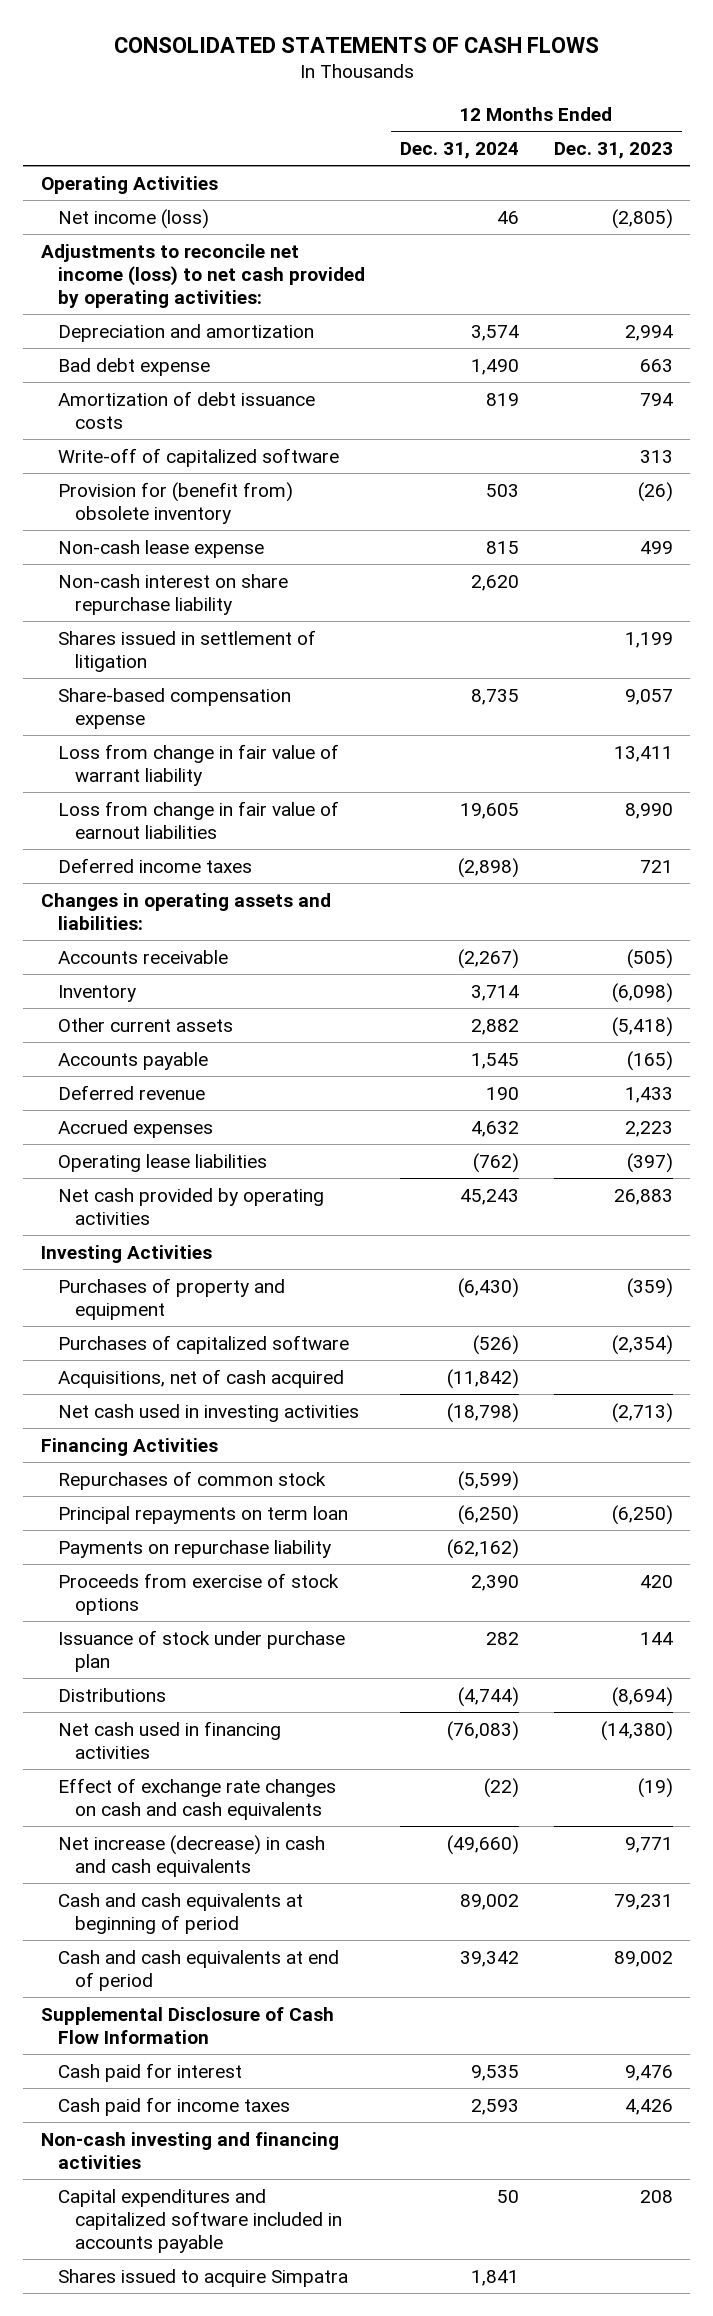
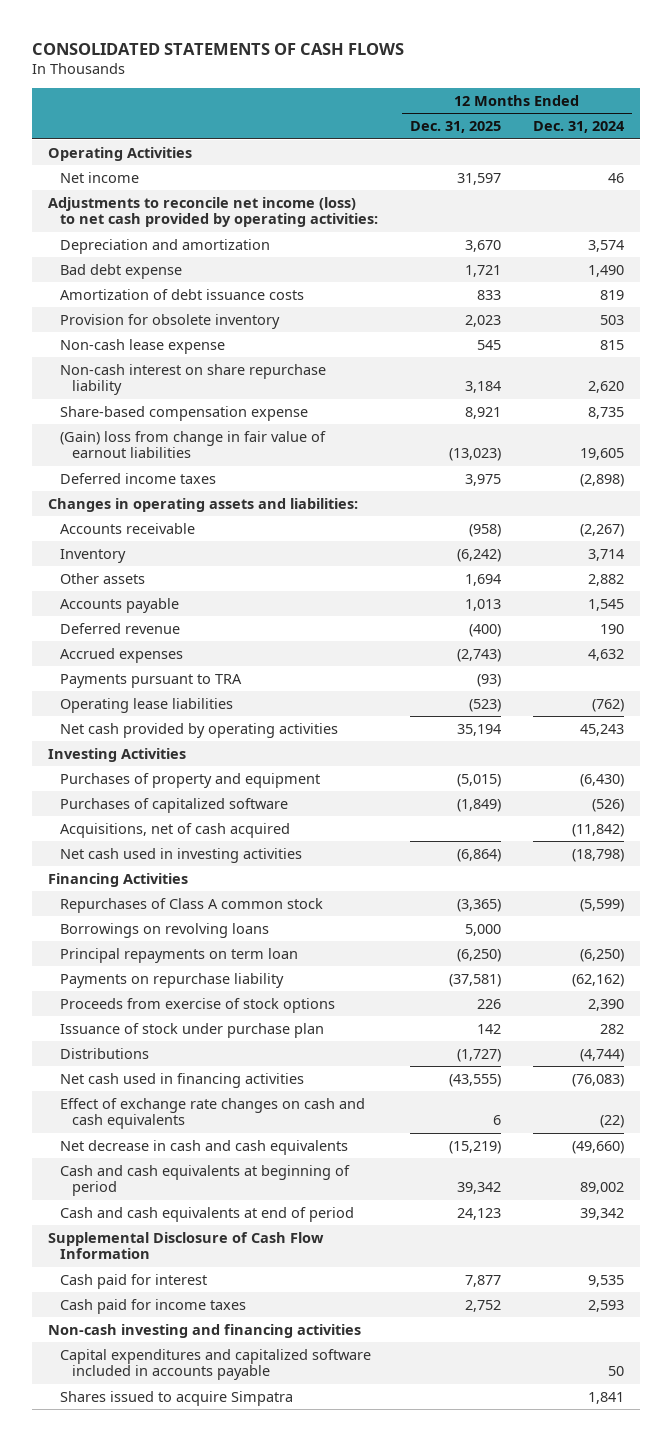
- | 12 Months Ended Dec. 31, 2024 | 12 Months Ended Dec. 31, 2023
+ | 12 Months Ended Dec. 31, 2025 | 12 Months Ended Dec. 31, 2024
- Net income (loss) | 46 | (2,805)
+ Net income | 31,597 | 46
- Write-off of capitalized software | | 313
- Provision for (benefit from) obsolete inventory | 503 | (26)
+ Provision for obsolete inventory | 2,023 | 503
- Shares issued in settlement of litigation | | 1,199
- Loss from change in fair value of warrant liability | | 13,411
- Loss from change in fair value of earnout liabilities | 19,605 | 8,990
+ (Gain) loss from change in fair value of earnout liabilities | (13,023) | 19,605
- Other current assets | 2,882 | (5,418)
+ Other assets | 1,694 | 2,882
+ Payments pursuant to TRA | (93) |
- Repurchases of common stock | (5,599) |
+ Repurchases of Class A common stock | (3,365) | (5,599)
+ Borrowings on revolving loans | 5,000 |
- Net increase (decrease) in cash and cash equivalents | (49,660) | 9,771
+ Net decrease in cash and cash equivalents | (15,219) | (49,660)

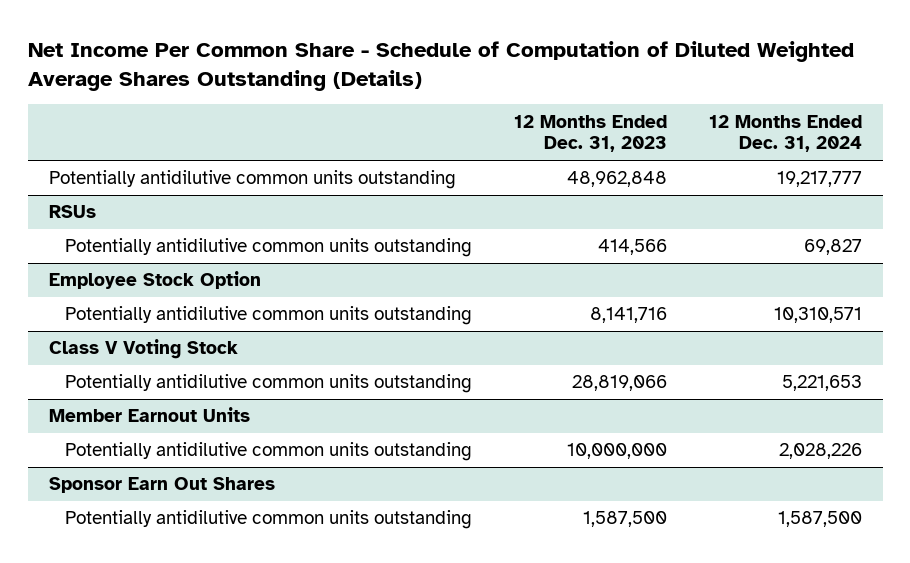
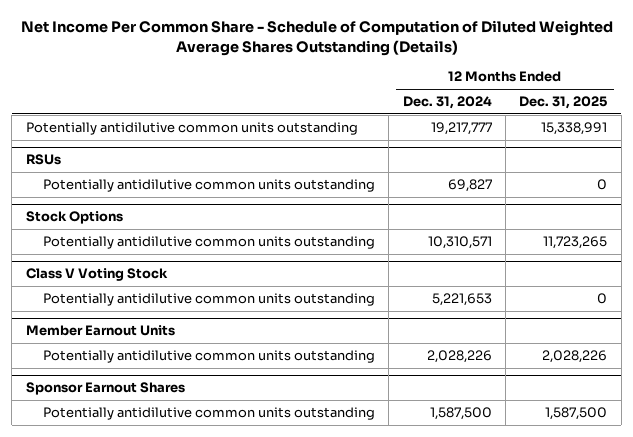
- | 12 Months Ended Dec. 31, 2023 | 12 Months Ended Dec. 31, 2024
+ | 12 Months Ended Dec. 31, 2024 | 12 Months Ended Dec. 31, 2025
- Employee Stock Option
+ Stock Options
- Sponsor Earn Out Shares
+ Sponsor Earnout Shares

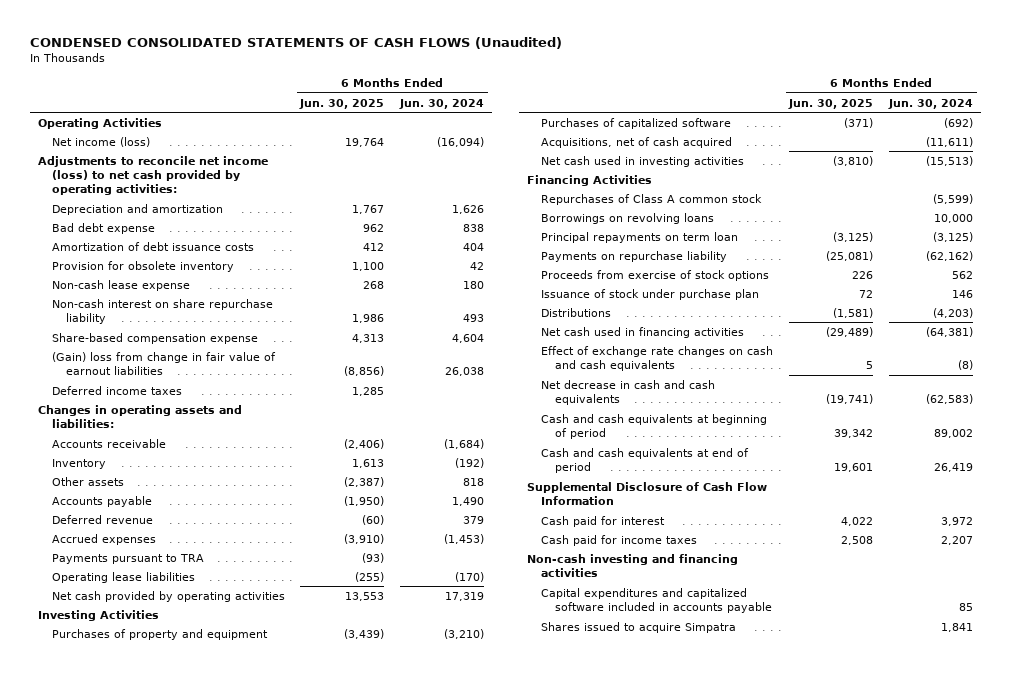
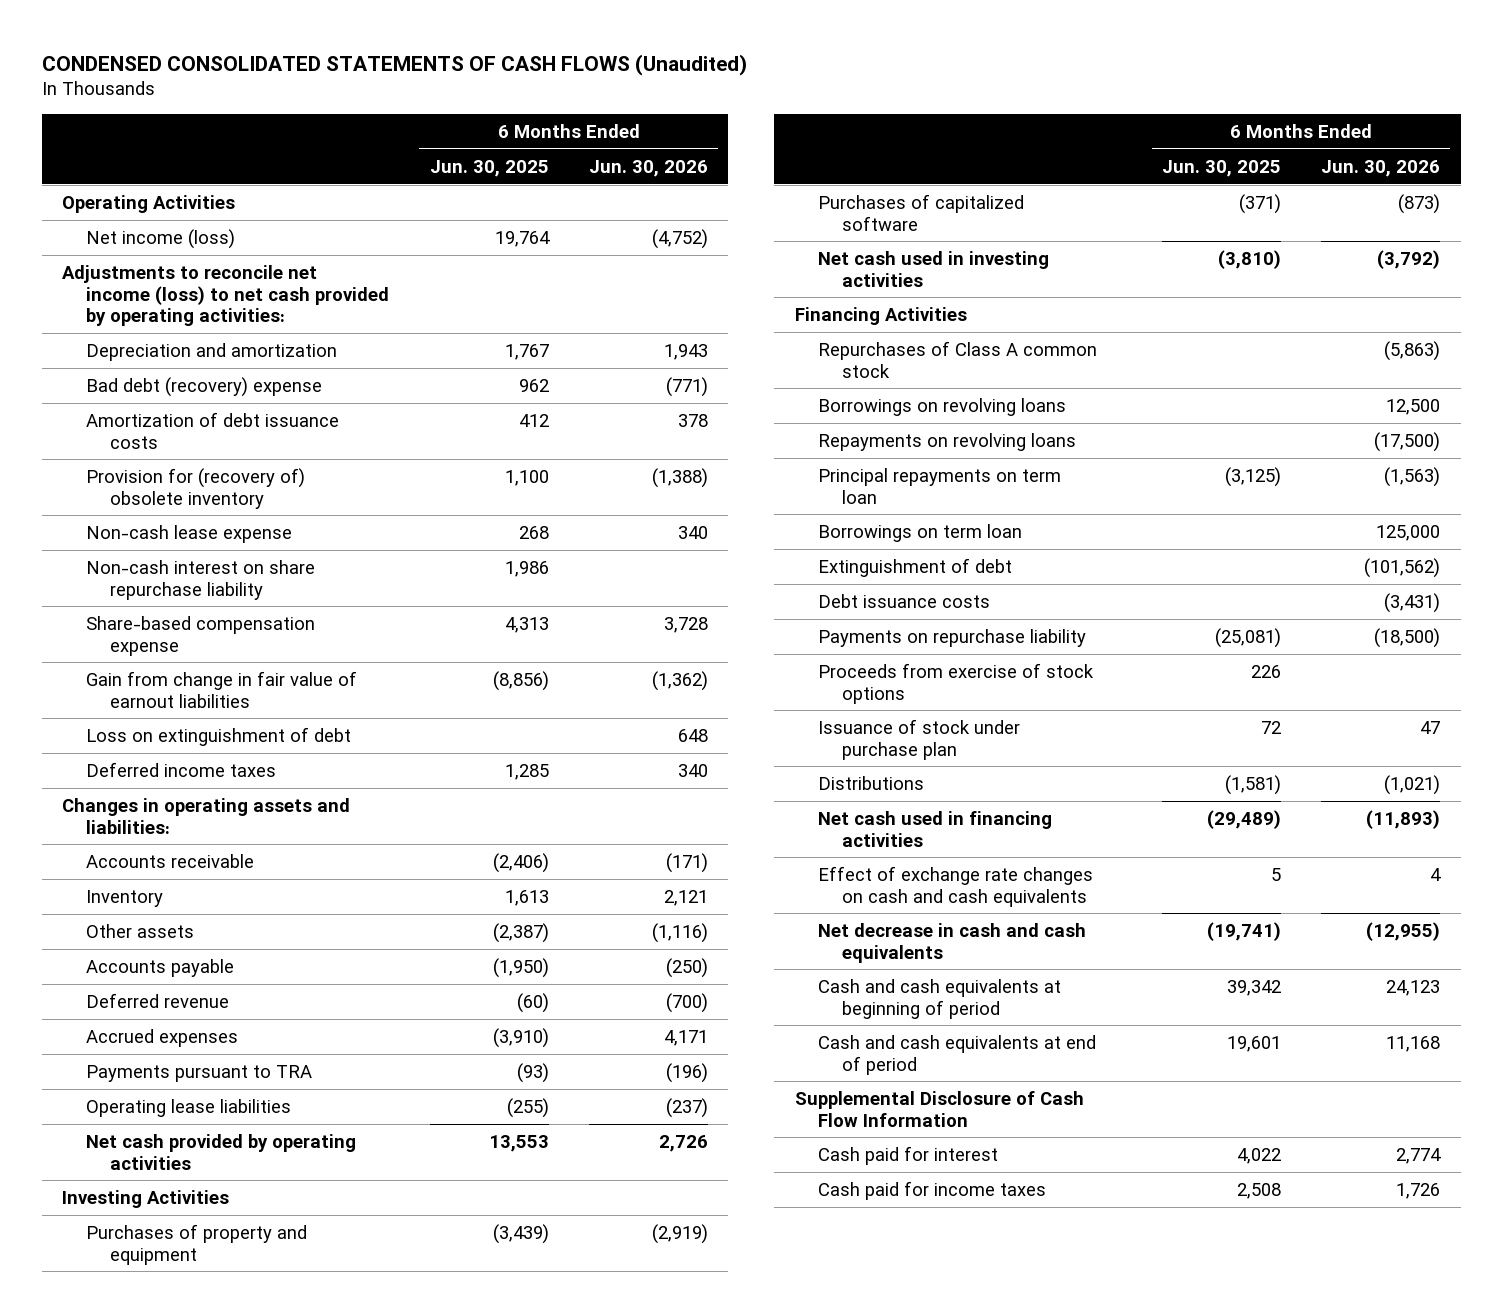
- | 6 Months Ended Jun. 30, 2025 | 6 Months Ended Jun. 30, 2024
+ | 6 Months Ended Jun. 30, 2025 | 6 Months Ended Jun. 30, 2026
- Bad debt expense | 962 | 838
+ Bad debt (recovery) expense | 962 | (771)
- Provision for obsolete inventory | 1,100 | 42
+ Provision for (recovery of) obsolete inventory | 1,100 | (1,388)
- (Gain) loss from change in fair value of earnout liabilities | (8,856) | 26,038
+ Gain from change in fair value of earnout liabilities | (8,856) | (1,362)
+ Loss on extinguishment of debt | | 648
- Acquisitions, net of cash acquired | | (11,611)
+ Repayments on revolving loans | | (17,500)
+ Borrowings on term loan | | 125,000
+ Extinguishment of debt | | (101,562)
+ Debt issuance costs | | (3,431)
- Non-cash investing and financing activities
- Capital expenditures and capitalized software included in accounts payable | | 85
- Shares issued to acquire Simpatra | | 1,841

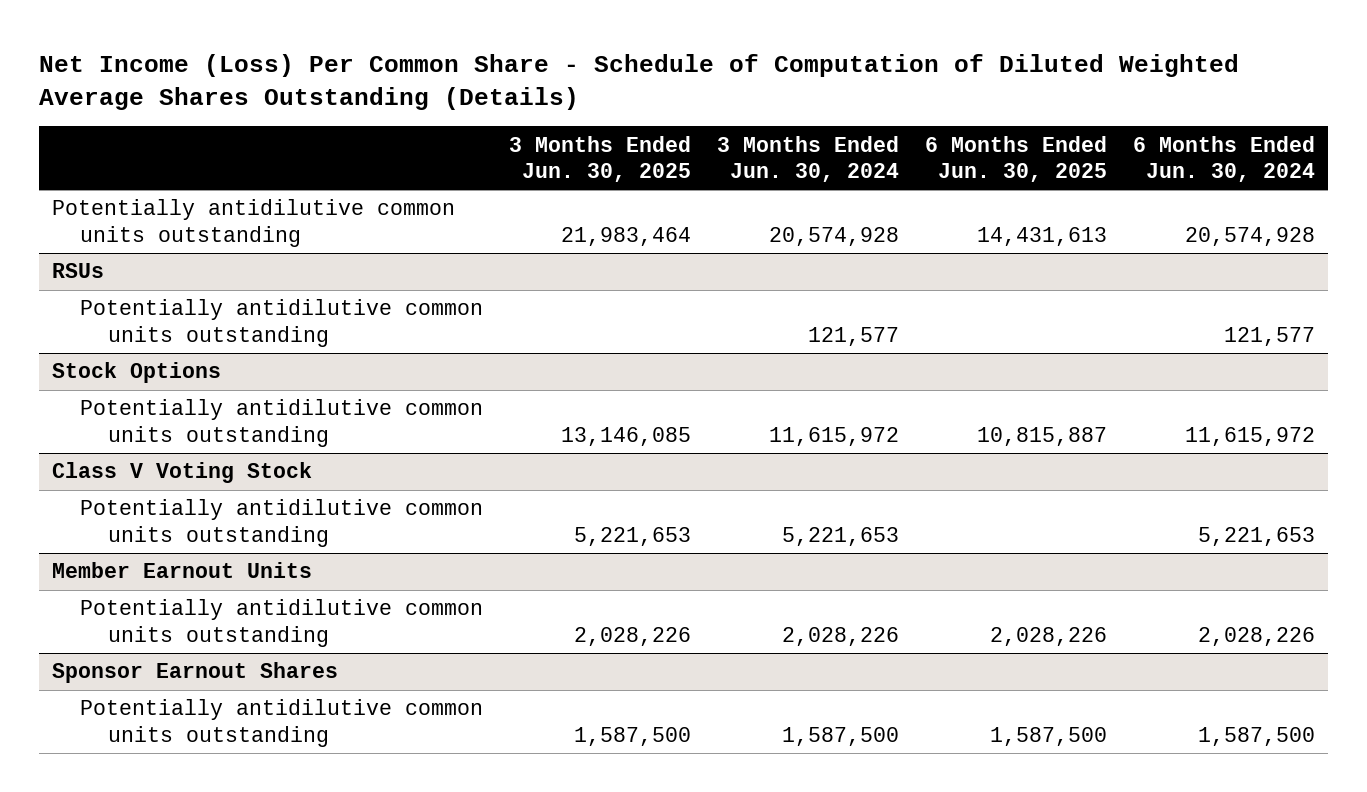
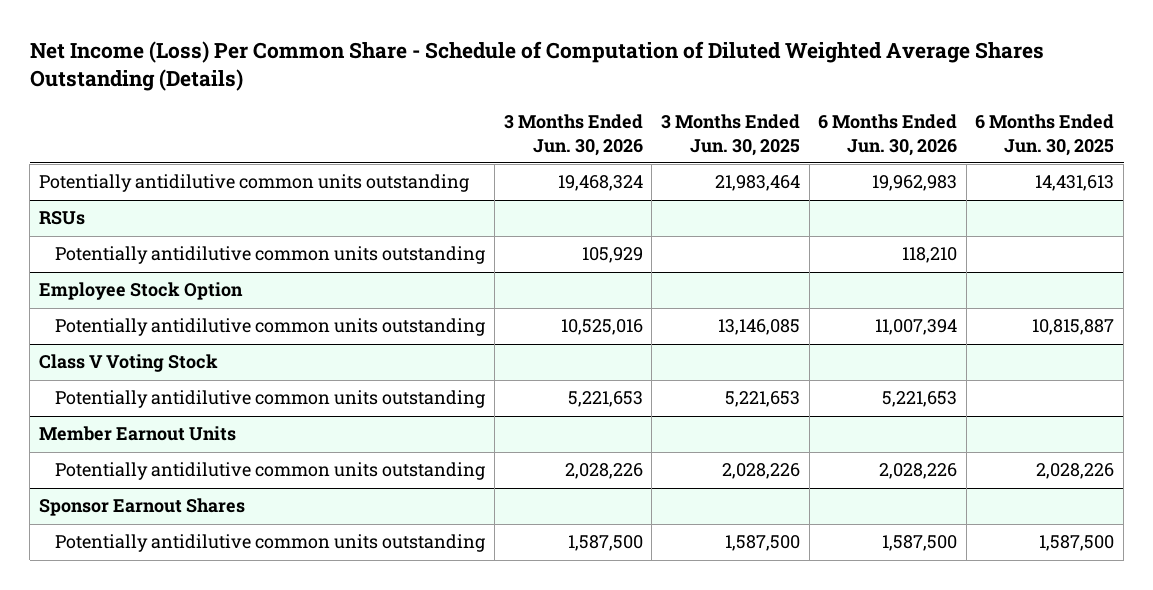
- | 3 Months Ended Jun. 30, 2025 | 3 Months Ended Jun. 30, 2024 | 6 Months Ended Jun. 30, 2025 | 6 Months Ended Jun. 30, 2024
+ | 3 Months Ended Jun. 30, 2026 | 3 Months Ended Jun. 30, 2025 | 6 Months Ended Jun. 30, 2026 | 6 Months Ended Jun. 30, 2025
- Stock Options
+ Employee Stock Option

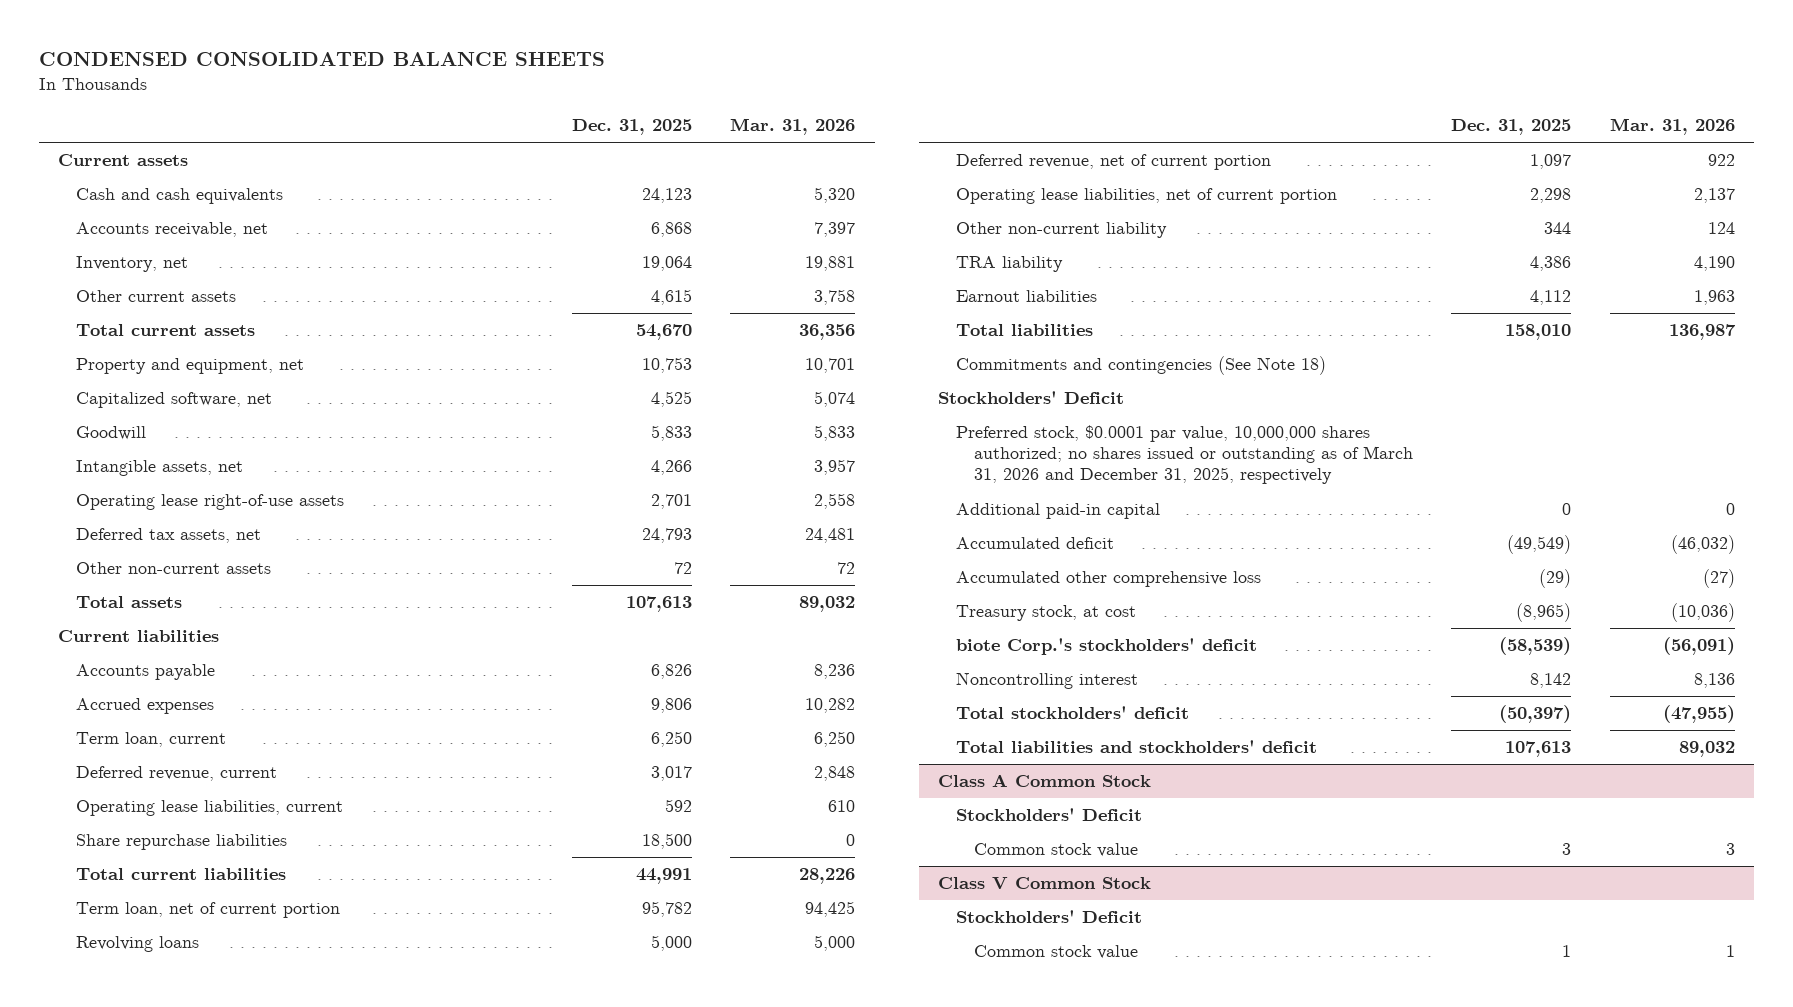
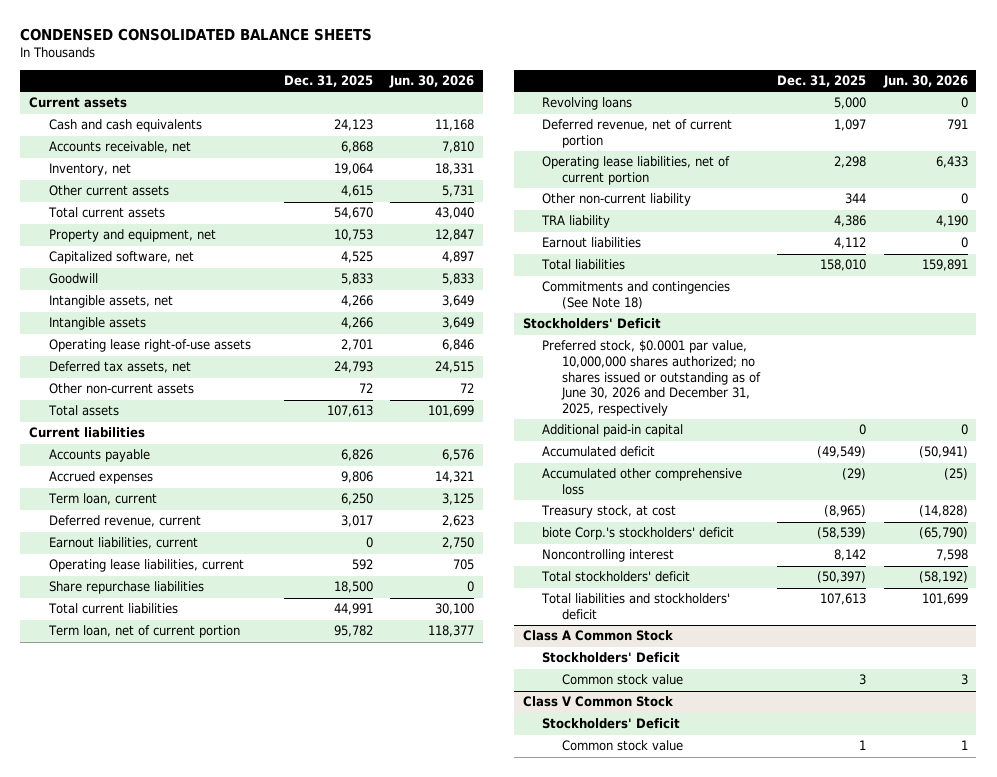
- | Dec. 31, 2025 | Mar. 31, 2026
+ | Dec. 31, 2025 | Jun. 30, 2026
+ Intangible assets | 4,266 | 3,649
+ Earnout liabilities, current | 0 | 2,750
- Preferred stock, $0.0001 par value, 10,000,000 shares authorized; no shares issued or outstanding as of March 31, 2026 and December 31, 2025, respectively
+ Preferred stock, $0.0001 par value, 10,000,000 shares authorized; no shares issued or outstanding as of June 30, 2026 and December 31, 2025, respectively

